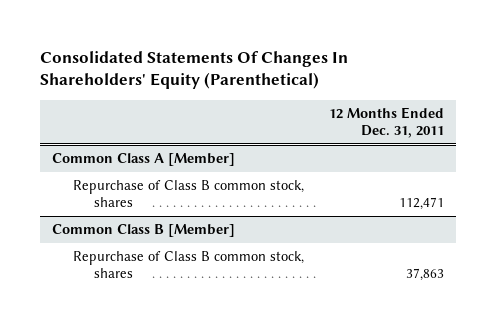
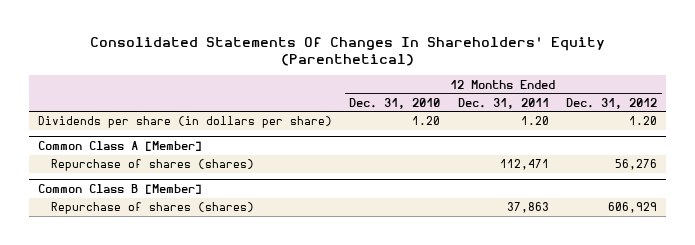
- | 12 Months Ended Dec. 31, 2011
+ | 12 Months Ended Dec. 31, 2010 | 12 Months Ended Dec. 31, 2011 | 12 Months Ended Dec. 31, 2012
+ Dividends per share (in dollars per share) | 1.20 | 1.20 | 1.20
@ Common Class A [Member]
- Repurchase of Class B common stock, shares | 112,471
+ Repurchase of shares (shares) | | 112,471 | 56,276
@ Common Class B [Member]
- Repurchase of Class B common stock, shares | 37,863
+ Repurchase of shares (shares) | | 37,863 | 606,929

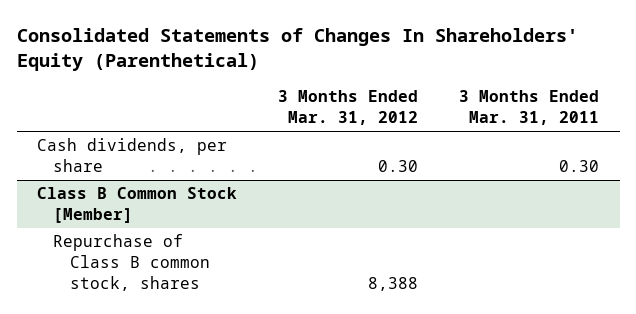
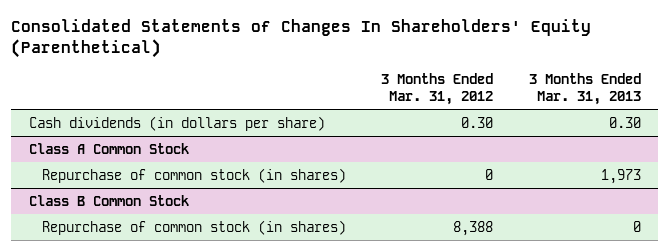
- | 3 Months Ended Mar. 31, 2012 | 3 Months Ended Mar. 31, 2011
+ | 3 Months Ended Mar. 31, 2012 | 3 Months Ended Mar. 31, 2013
- Cash dividends, per share | 0.30 | 0.30
- Class B Common Stock [Member]
- Repurchase of Class B common stock, shares | 8,388 |
+ Cash dividends (in dollars per share) | 0.30 | 0.30
+ Class A Common Stock
+ Repurchase of common stock (in shares) | 0 | 1,973
+ Class B Common Stock
+ Repurchase of common stock (in shares) | 8,388 | 0

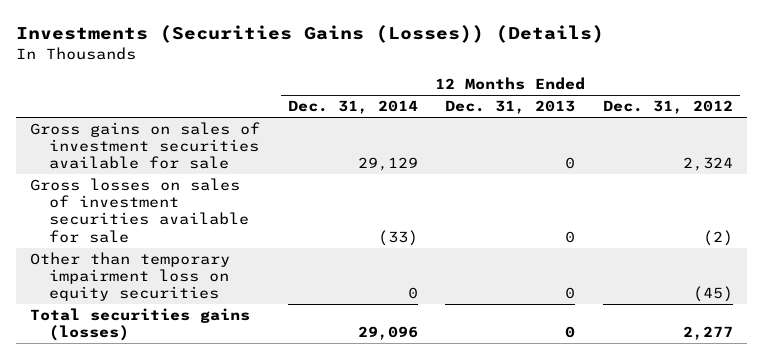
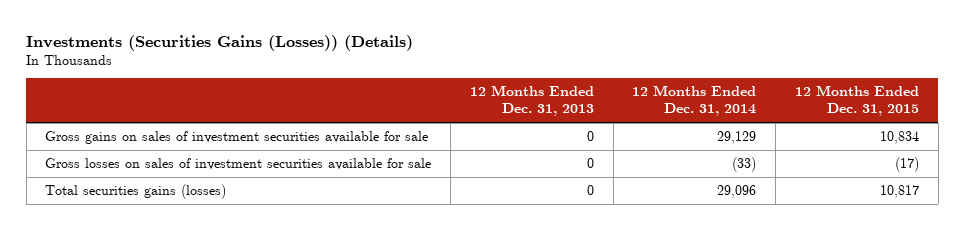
- | 12 Months Ended Dec. 31, 2014 | 12 Months Ended Dec. 31, 2013 | 12 Months Ended Dec. 31, 2012
+ | 12 Months Ended Dec. 31, 2013 | 12 Months Ended Dec. 31, 2014 | 12 Months Ended Dec. 31, 2015
- Other than temporary impairment loss on equity securities | 0 | 0 | (45)

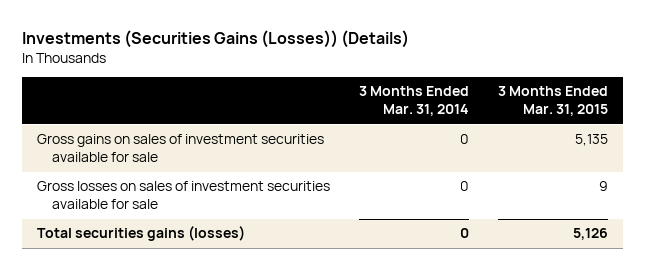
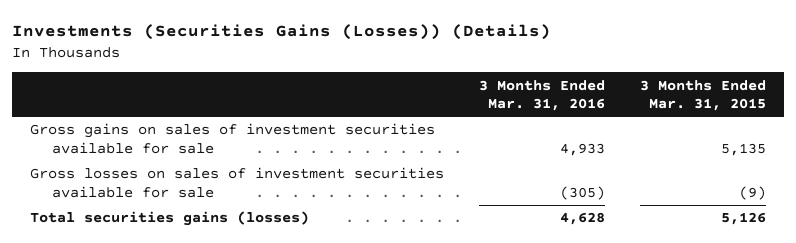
- | 3 Months Ended Mar. 31, 2014 | 3 Months Ended Mar. 31, 2015
+ | 3 Months Ended Mar. 31, 2016 | 3 Months Ended Mar. 31, 2015
- Gross losses on sales of investment securities available for sale | 0 | 9
+ Gross losses on sales of investment securities available for sale | (305) | (9)

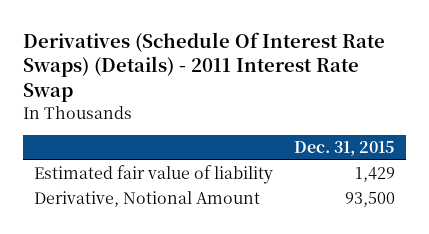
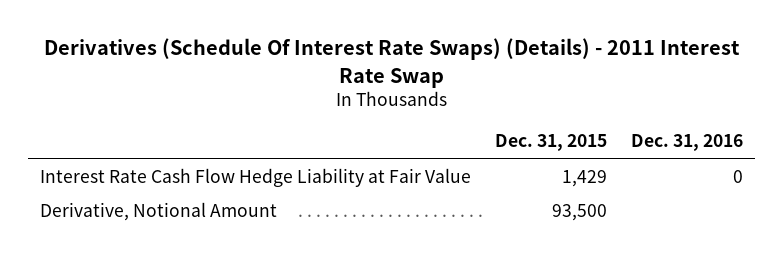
- | Dec. 31, 2015
+ | Dec. 31, 2015 | Dec. 31, 2016
- Estimated fair value of liability | 1,429
+ Interest Rate Cash Flow Hedge Liability at Fair Value | 1,429 | 0

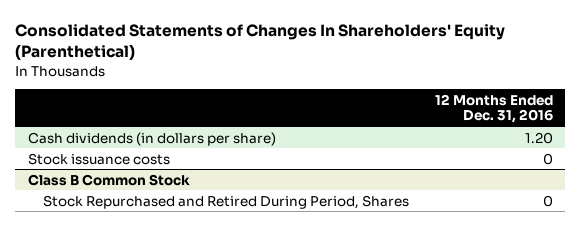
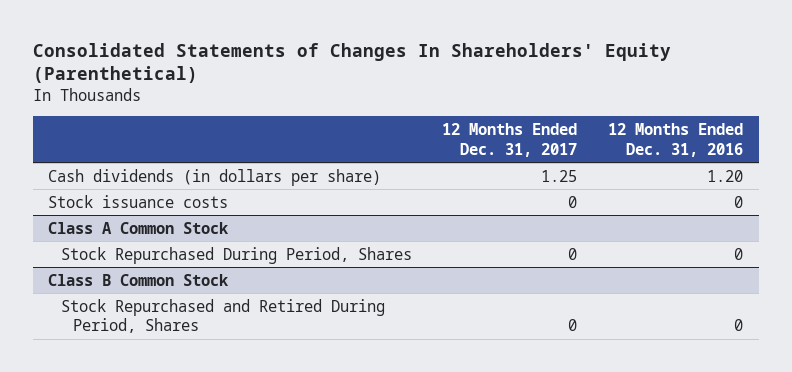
- | 12 Months Ended Dec. 31, 2016
+ | 12 Months Ended Dec. 31, 2017 | 12 Months Ended Dec. 31, 2016
+ Class A Common Stock
+ Stock Repurchased During Period, Shares | 0 | 0

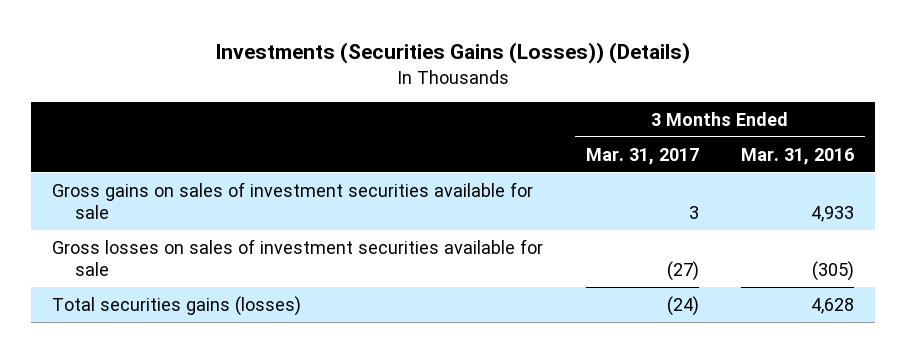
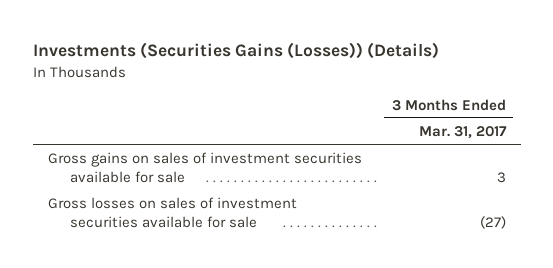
- | 3 Months Ended Mar. 31, 2017 | 3 Months Ended Mar. 31, 2016
+ | 3 Months Ended Mar. 31, 2017
- Total securities gains (losses) | (24) | 4,628

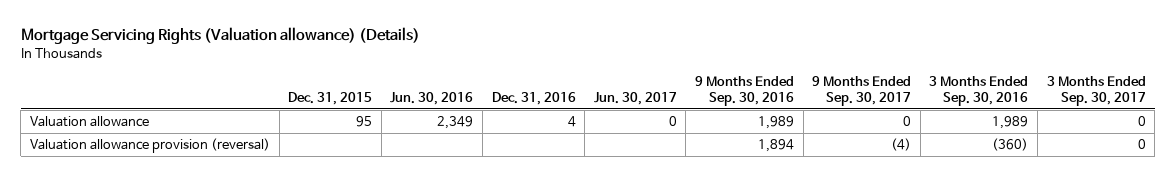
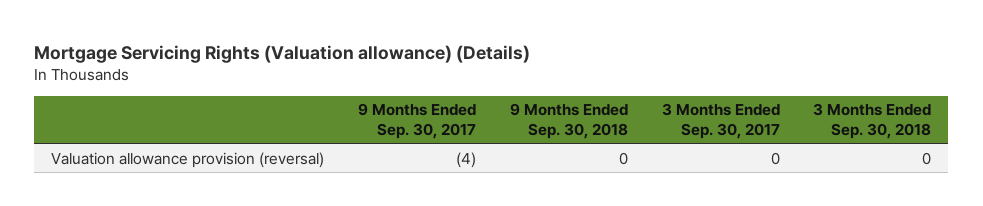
- | Dec. 31, 2015 | Jun. 30, 2016 | Dec. 31, 2016 | Jun. 30, 2017 | 9 Months Ended Sep. 30, 2016 | 9 Months Ended Sep. 30, 2017 | 3 Months Ended Sep. 30, 2016 | 3 Months Ended Sep. 30, 2017
+ | 9 Months Ended Sep. 30, 2017 | 9 Months Ended Sep. 30, 2018 | 3 Months Ended Sep. 30, 2017 | 3 Months Ended Sep. 30, 2018
- Valuation allowance | 95 | 2,349 | 4 | 0 | 1,989 | 0 | 1,989 | 0

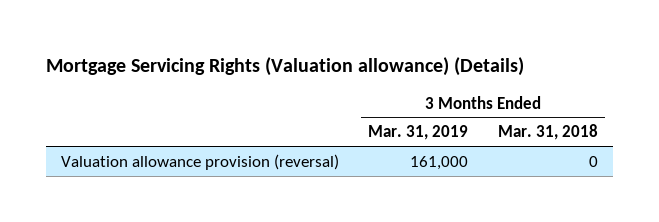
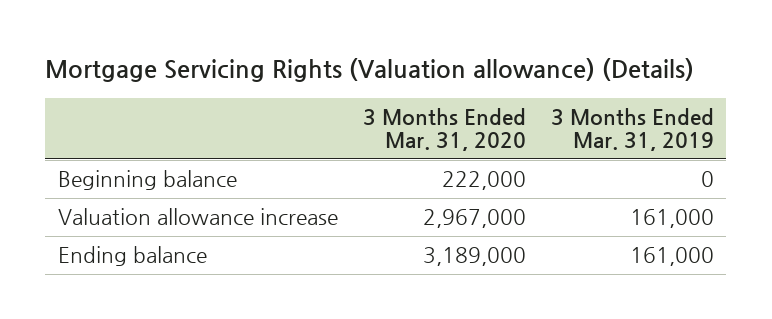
- | 3 Months Ended Mar. 31, 2019 | 3 Months Ended Mar. 31, 2018
+ | 3 Months Ended Mar. 31, 2020 | 3 Months Ended Mar. 31, 2019
- Valuation allowance provision (reversal) | 161,000 | 0
+ Beginning balance | 222,000 | 0
+ Valuation allowance increase | 2,967,000 | 161,000
+ Ending balance | 3,189,000 | 161,000

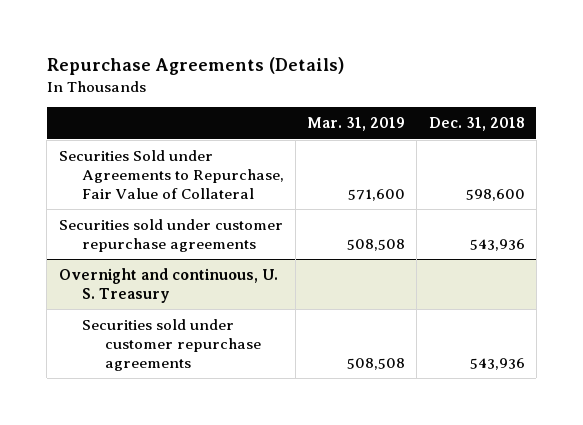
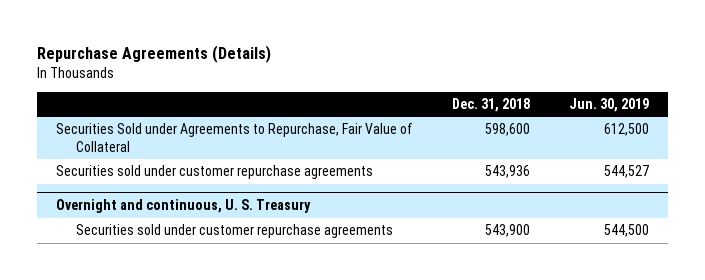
- | Mar. 31, 2019 | Dec. 31, 2018
+ | Dec. 31, 2018 | Jun. 30, 2019
@ Overnight and continuous, U. S. Treasury
- Securities sold under customer repurchase agreements | 508,508 | 543,936
+ Securities sold under customer repurchase agreements | 543,900 | 544,500

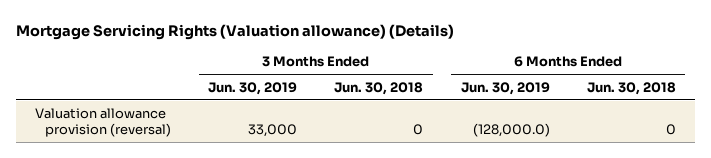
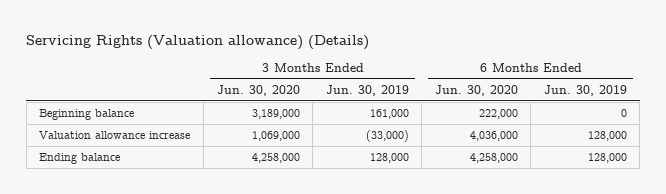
- Mortgage Servicing Rights (Valuation allowance) (Details)
+ Servicing Rights (Valuation allowance) (Details)
- | 3 Months Ended Jun. 30, 2019 | 3 Months Ended Jun. 30, 2018 | 6 Months Ended Jun. 30, 2019 | 6 Months Ended Jun. 30, 2018
+ | 3 Months Ended Jun. 30, 2020 | 3 Months Ended Jun. 30, 2019 | 6 Months Ended Jun. 30, 2020 | 6 Months Ended Jun. 30, 2019
- Valuation allowance provision (reversal) | 33,000 | 0 | (128,000.0) | 0
+ Beginning balance | 3,189,000 | 161,000 | 222,000 | 0
+ Valuation allowance increase | 1,069,000 | (33,000) | 4,036,000 | 128,000
+ Ending balance | 4,258,000 | 128,000 | 4,258,000 | 128,000

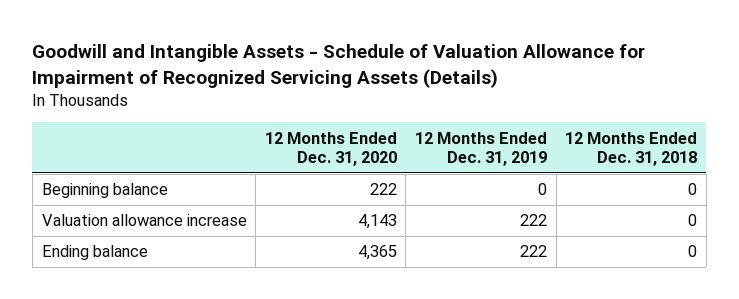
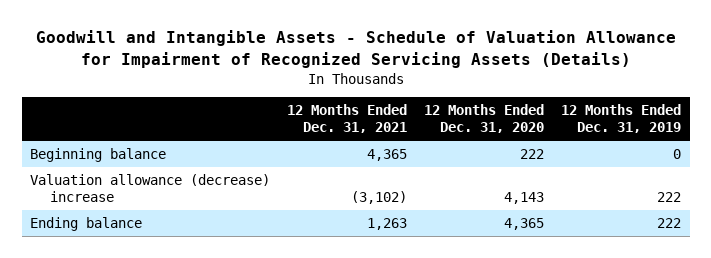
- | 12 Months Ended Dec. 31, 2020 | 12 Months Ended Dec. 31, 2019 | 12 Months Ended Dec. 31, 2018
+ | 12 Months Ended Dec. 31, 2021 | 12 Months Ended Dec. 31, 2020 | 12 Months Ended Dec. 31, 2019
- Valuation allowance increase | 4,143 | 222 | 0
+ Valuation allowance (decrease) increase | (3,102) | 4,143 | 222

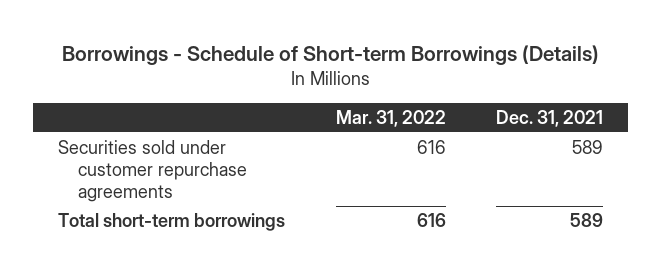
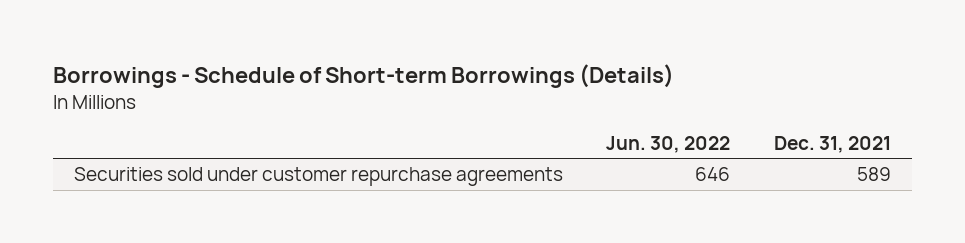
- | Mar. 31, 2022 | Dec. 31, 2021
+ | Jun. 30, 2022 | Dec. 31, 2021
- Total short-term borrowings | 616 | 589

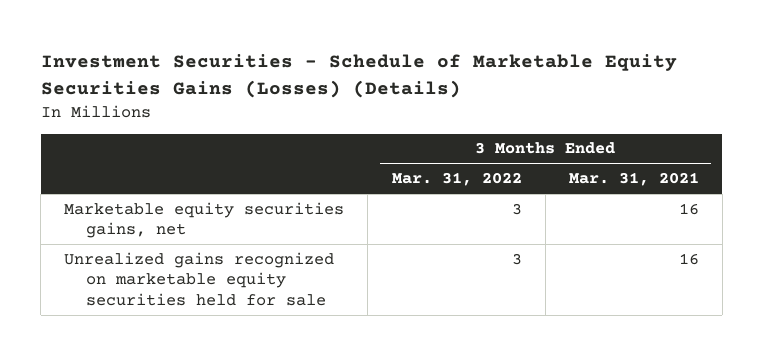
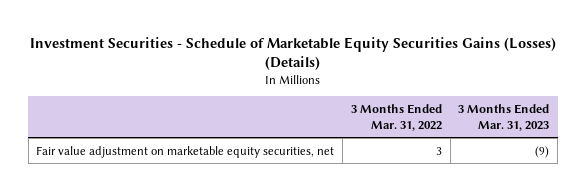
- | 3 Months Ended Mar. 31, 2022 | 3 Months Ended Mar. 31, 2021
+ | 3 Months Ended Mar. 31, 2022 | 3 Months Ended Mar. 31, 2023
- Marketable equity securities gains, net | 3 | 16
- Unrealized gains recognized on marketable equity securities held for sale | 3 | 16
+ Fair value adjustment on marketable equity securities, net | 3 | (9)

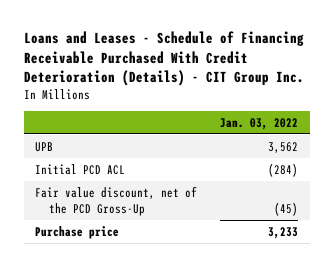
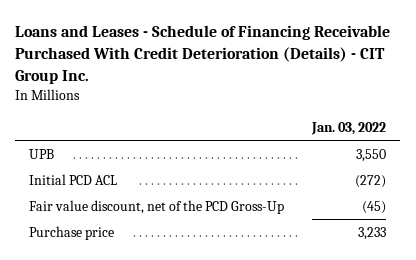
- UPB | 3,562
- Initial PCD ACL | (284)
+ UPB | 3,550
+ Initial PCD ACL | (272)

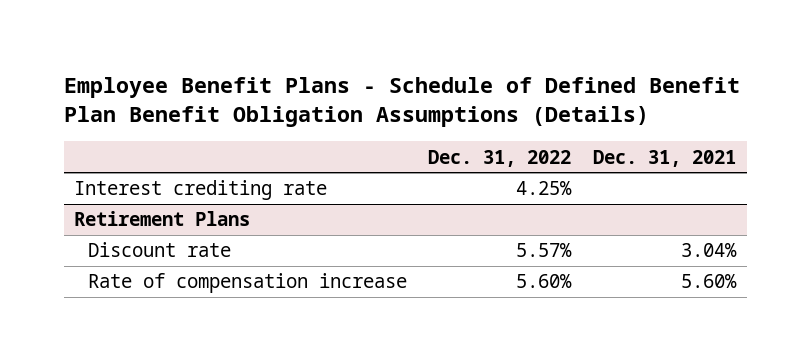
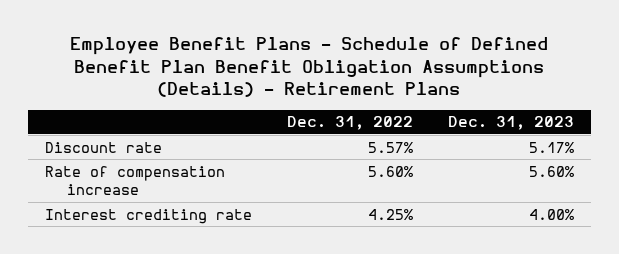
- Employee Benefit Plans - Schedule of Defined Benefit Plan Benefit Obligation Assumptions (Details)
+ Employee Benefit Plans - Schedule of Defined Benefit Plan Benefit Obligation Assumptions (Details) - Retirement Plans
- | Dec. 31, 2022 | Dec. 31, 2021
+ | Dec. 31, 2022 | Dec. 31, 2023
- Retirement Plans
moved down: Interest crediting rate | 4.25% | 4.00%

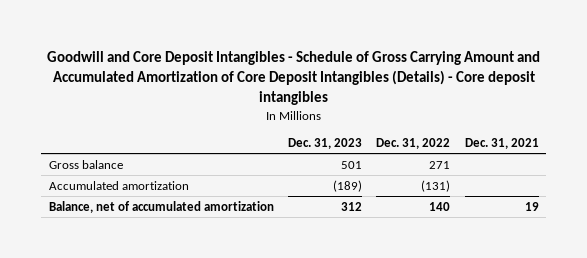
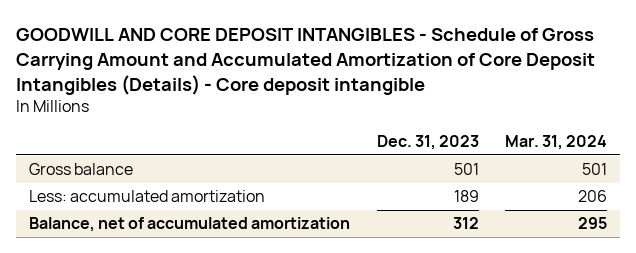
- Goodwill and Core Deposit Intangibles - Schedule of Gross Carrying Amount and Accumulated Amortization of Core Deposit Intangibles (Details) - Core deposit intangibles
+ GOODWILL AND CORE DEPOSIT INTANGIBLES - Schedule of Gross Carrying Amount and Accumulated Amortization of Core Deposit Intangibles (Details) - Core deposit intangible
- | Dec. 31, 2023 | Dec. 31, 2022 | Dec. 31, 2021
+ | Dec. 31, 2023 | Mar. 31, 2024
- Accumulated amortization | (189) | (131) |
+ Less: accumulated amortization | 189 | 206

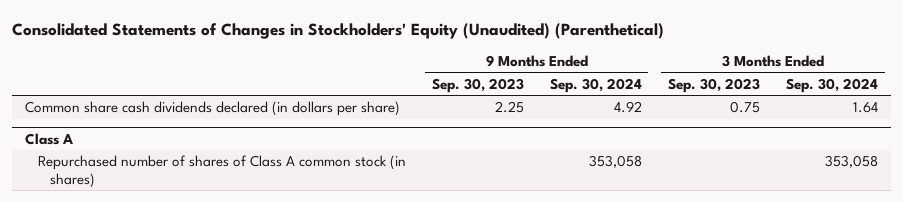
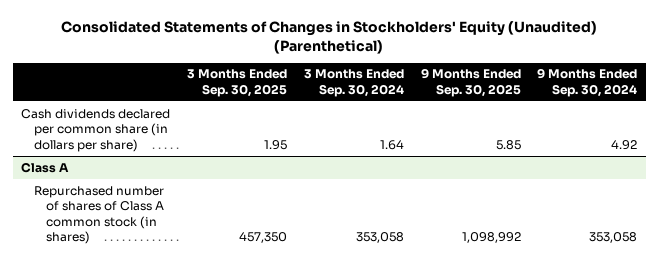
- | 9 Months Ended Sep. 30, 2023 | 9 Months Ended Sep. 30, 2024 | 3 Months Ended Sep. 30, 2023 | 3 Months Ended Sep. 30, 2024
+ | 3 Months Ended Sep. 30, 2025 | 3 Months Ended Sep. 30, 2024 | 9 Months Ended Sep. 30, 2025 | 9 Months Ended Sep. 30, 2024
- Common share cash dividends declared (in dollars per share) | 2.25 | 4.92 | 0.75 | 1.64
+ Cash dividends declared per common share (in dollars per share) | 1.95 | 1.64 | 5.85 | 4.92

